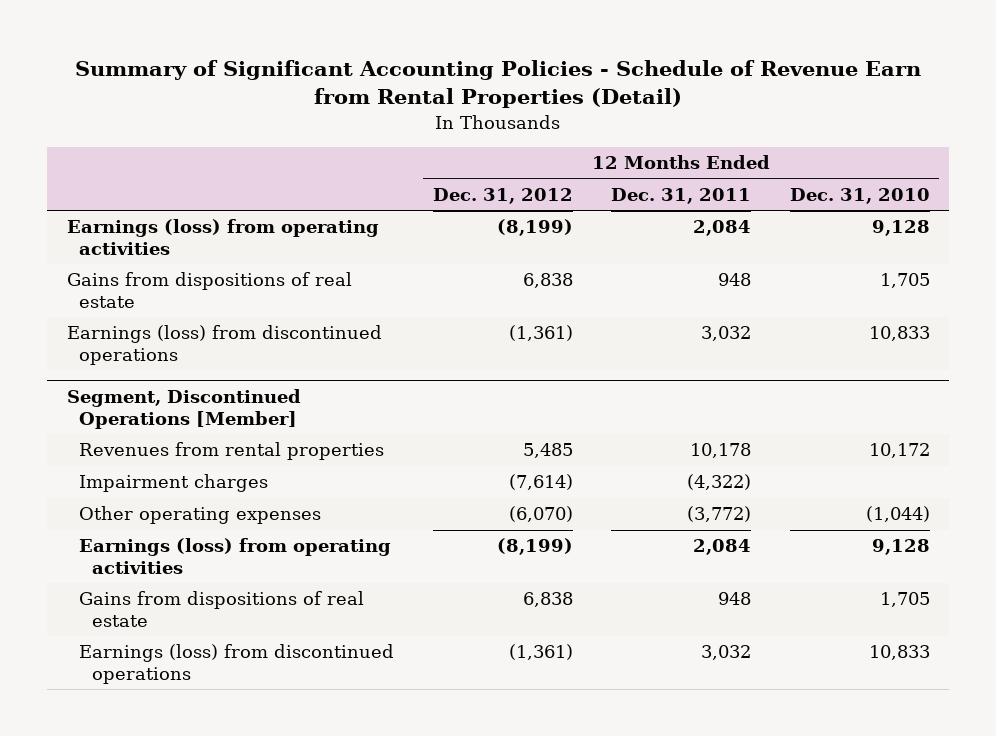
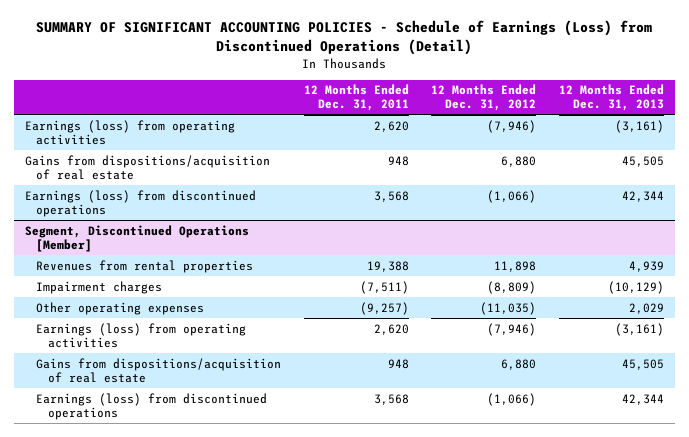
- Summary of Significant Accounting Policies - Schedule of Revenue Earn from Rental Properties (Detail)
+ SUMMARY OF SIGNIFICANT ACCOUNTING POLICIES - Schedule of Earnings (Loss) from Discontinued Operations (Detail)
- | 12 Months Ended Dec. 31, 2012 | 12 Months Ended Dec. 31, 2011 | 12 Months Ended Dec. 31, 2010
+ | 12 Months Ended Dec. 31, 2011 | 12 Months Ended Dec. 31, 2012 | 12 Months Ended Dec. 31, 2013
- Earnings (loss) from operating activities | (8,199) | 2,084 | 9,128
- Gains from dispositions of real estate | 6,838 | 948 | 1,705
- Earnings (loss) from discontinued operations | (1,361) | 3,032 | 10,833
+ Earnings (loss) from operating activities | 2,620 | (7,946) | (3,161)
+ Gains from dispositions/acquisition of real estate | 948 | 6,880 | 45,505
+ Earnings (loss) from discontinued operations | 3,568 | (1,066) | 42,344
@ Segment, Discontinued Operations [Member]
- Revenues from rental properties | 5,485 | 10,178 | 10,172
- Impairment charges | (7,614) | (4,322) |
- Other operating expenses | (6,070) | (3,772) | (1,044)
- Earnings (loss) from operating activities | (8,199) | 2,084 | 9,128
- Gains from dispositions of real estate | 6,838 | 948 | 1,705
- Earnings (loss) from discontinued operations | (1,361) | 3,032 | 10,833
+ Revenues from rental properties | 19,388 | 11,898 | 4,939
+ Impairment charges | (7,511) | (8,809) | (10,129)
+ Other operating expenses | (9,257) | (11,035) | 2,029
+ Earnings (loss) from operating activities | 2,620 | (7,946) | (3,161)
+ Gains from dispositions/acquisition of real estate | 948 | 6,880 | 45,505
+ Earnings (loss) from discontinued operations | 3,568 | (1,066) | 42,344

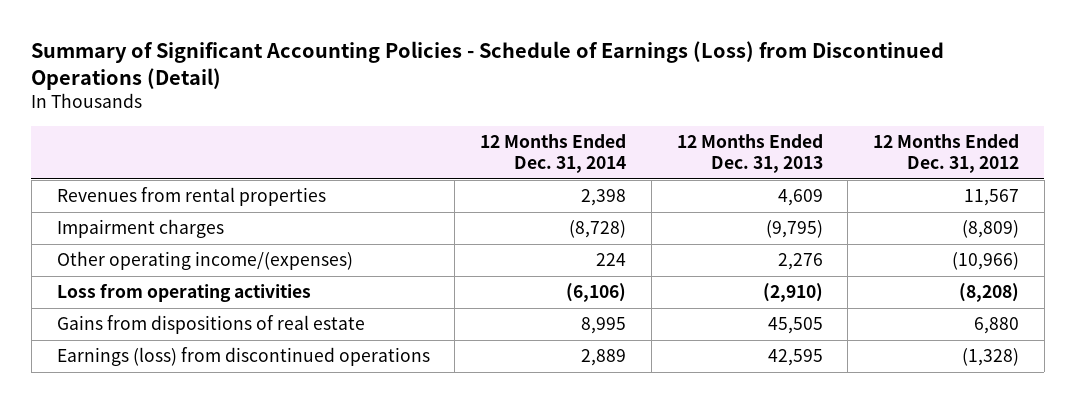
- SUMMARY OF SIGNIFICANT ACCOUNTING POLICIES - Schedule of Earnings (Loss) from Discontinued Operations (Detail)
+ Summary of Significant Accounting Policies - Schedule of Earnings (Loss) from Discontinued Operations (Detail)
- | 12 Months Ended Dec. 31, 2011 | 12 Months Ended Dec. 31, 2012 | 12 Months Ended Dec. 31, 2013
+ | 12 Months Ended Dec. 31, 2014 | 12 Months Ended Dec. 31, 2013 | 12 Months Ended Dec. 31, 2012
- Earnings (loss) from operating activities | 2,620 | (7,946) | (3,161)
- Gains from dispositions/acquisition of real estate | 948 | 6,880 | 45,505
- Earnings (loss) from discontinued operations | 3,568 | (1,066) | 42,344
- Segment, Discontinued Operations [Member]
- Revenues from rental properties | 19,388 | 11,898 | 4,939
- Impairment charges | (7,511) | (8,809) | (10,129)
- Other operating expenses | (9,257) | (11,035) | 2,029
- Earnings (loss) from operating activities | 2,620 | (7,946) | (3,161)
- Gains from dispositions/acquisition of real estate | 948 | 6,880 | 45,505
- Earnings (loss) from discontinued operations | 3,568 | (1,066) | 42,344
+ Revenues from rental properties | 2,398 | 4,609 | 11,567
+ Impairment charges | (8,728) | (9,795) | (8,809)
+ Other operating income/(expenses) | 224 | 2,276 | (10,966)
+ Loss from operating activities | (6,106) | (2,910) | (8,208)
+ Gains from dispositions of real estate | 8,995 | 45,505 | 6,880
+ Earnings (loss) from discontinued operations | 2,889 | 42,595 | (1,328)

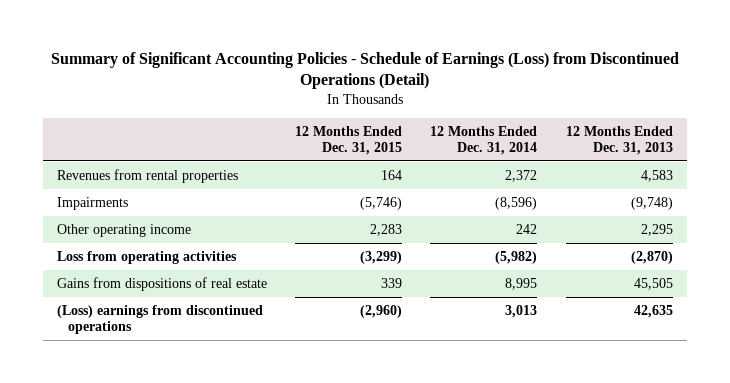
- | 12 Months Ended Dec. 31, 2014 | 12 Months Ended Dec. 31, 2013 | 12 Months Ended Dec. 31, 2012
+ | 12 Months Ended Dec. 31, 2015 | 12 Months Ended Dec. 31, 2014 | 12 Months Ended Dec. 31, 2013
- Revenues from rental properties | 2,398 | 4,609 | 11,567
- Impairment charges | (8,728) | (9,795) | (8,809)
- Other operating income/(expenses) | 224 | 2,276 | (10,966)
- Loss from operating activities | (6,106) | (2,910) | (8,208)
+ Revenues from rental properties | 164 | 2,372 | 4,583
+ Impairments | (5,746) | (8,596) | (9,748)
+ Other operating income | 2,283 | 242 | 2,295
+ Loss from operating activities | (3,299) | (5,982) | (2,870)
- Earnings (loss) from discontinued operations | 2,889 | 42,595 | (1,328)
+ (Loss) earnings from discontinued operations | (2,960) | 3,013 | 42,635

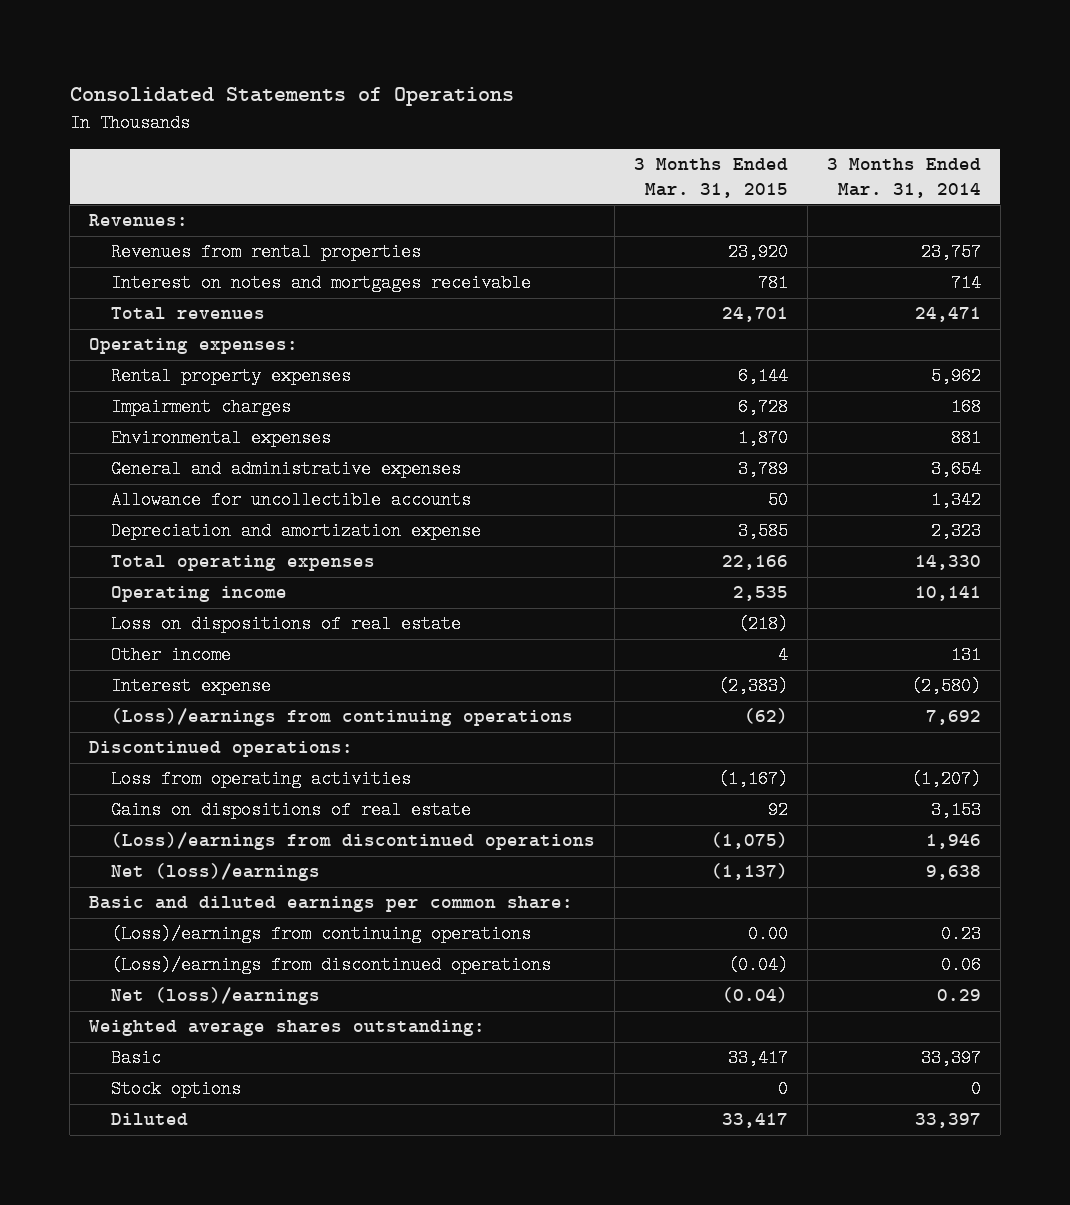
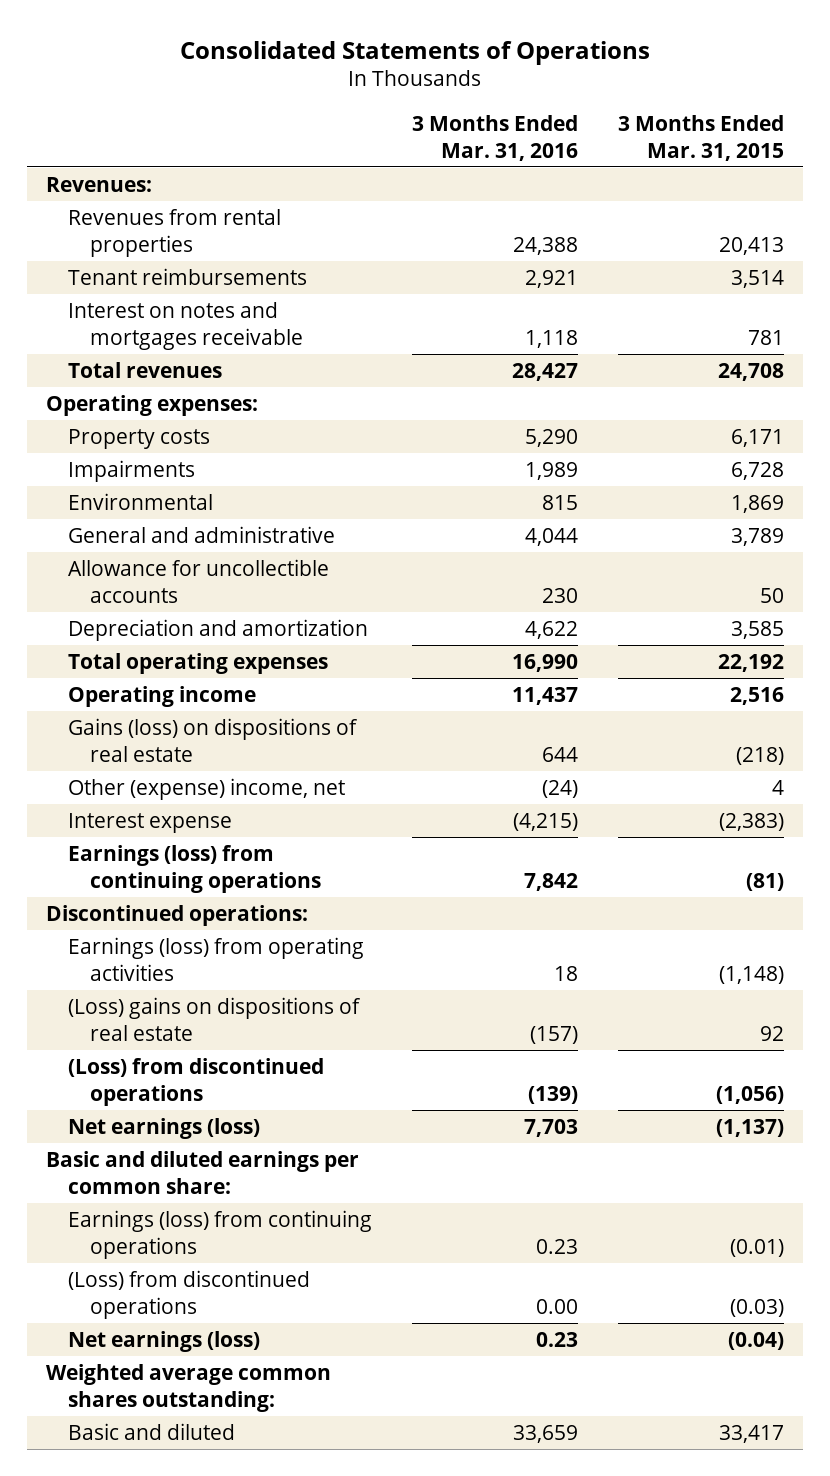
- | 3 Months Ended Mar. 31, 2015 | 3 Months Ended Mar. 31, 2014
+ | 3 Months Ended Mar. 31, 2016 | 3 Months Ended Mar. 31, 2015
- Revenues from rental properties | 23,920 | 23,757
+ Revenues from rental properties | 24,388 | 20,413
+ Tenant reimbursements | 2,921 | 3,514
- Total revenues | 24,701 | 24,471
+ Total revenues | 28,427 | 24,708
- Rental property expenses | 6,144 | 5,962
- Impairment charges | 6,728 | 168
- Environmental expenses | 1,870 | 881
- General and administrative expenses | 3,789 | 3,654
+ Property costs | 5,290 | 6,171
+ Impairments | 1,989 | 6,728
+ Environmental | 815 | 1,869
+ General and administrative | 4,044 | 3,789
- Depreciation and amortization expense | 3,585 | 2,323
- Total operating expenses | 22,166 | 14,330
- Operating income | 2,535 | 10,141
- Loss on dispositions of real estate | (218) |
- Other income | 4 | 131
+ Depreciation and amortization | 4,622 | 3,585
+ Total operating expenses | 16,990 | 22,192
+ Operating income | 11,437 | 2,516
+ Gains (loss) on dispositions of real estate | 644 | (218)
+ Other (expense) income, net | (24) | 4
- (Loss)/earnings from continuing operations | (62) | 7,692
+ Earnings (loss) from continuing operations | 7,842 | (81)
- Loss from operating activities | (1,167) | (1,207)
- Gains on dispositions of real estate | 92 | 3,153
- (Loss)/earnings from discontinued operations | (1,075) | 1,946
- Net (loss)/earnings | (1,137) | 9,638
+ Earnings (loss) from operating activities | 18 | (1,148)
+ (Loss) gains on dispositions of real estate | (157) | 92
+ (Loss) from discontinued operations | (139) | (1,056)
+ Net earnings (loss) | 7,703 | (1,137)
- (Loss)/earnings from continuing operations | 0.00 | 0.23
- (Loss)/earnings from discontinued operations | (0.04) | 0.06
- Net (loss)/earnings | (0.04) | 0.29
- Weighted average shares outstanding:
- Basic | 33,417 | 33,397
- Stock options | 0 | 0
- Diluted | 33,417 | 33,397
+ Earnings (loss) from continuing operations | 0.23 | (0.01)
+ (Loss) from discontinued operations | 0.00 | (0.03)
+ Net earnings (loss) | 0.23 | (0.04)
+ Weighted average common shares outstanding:
+ Basic and diluted | 33,659 | 33,417

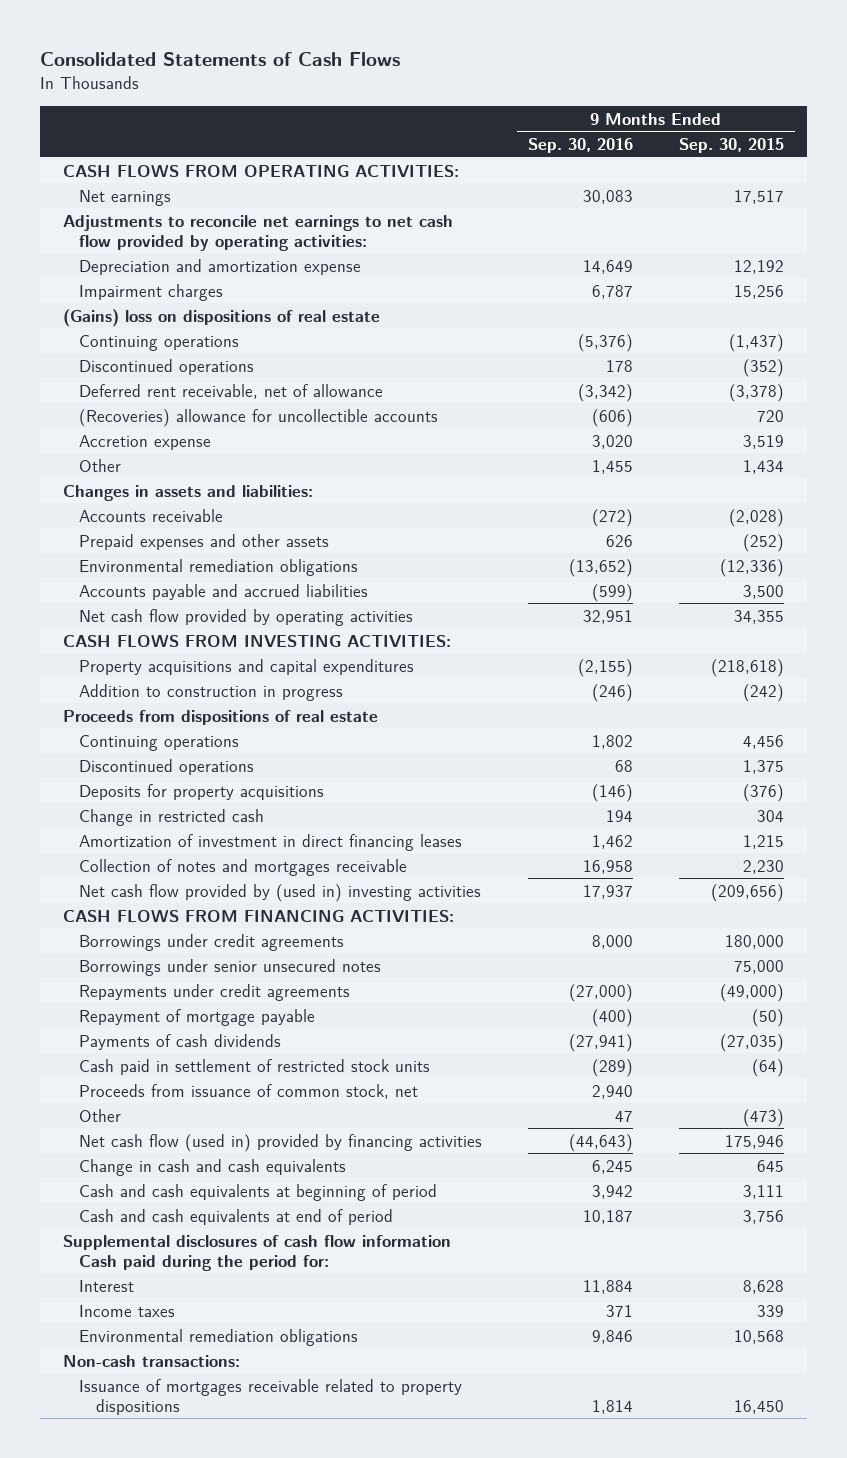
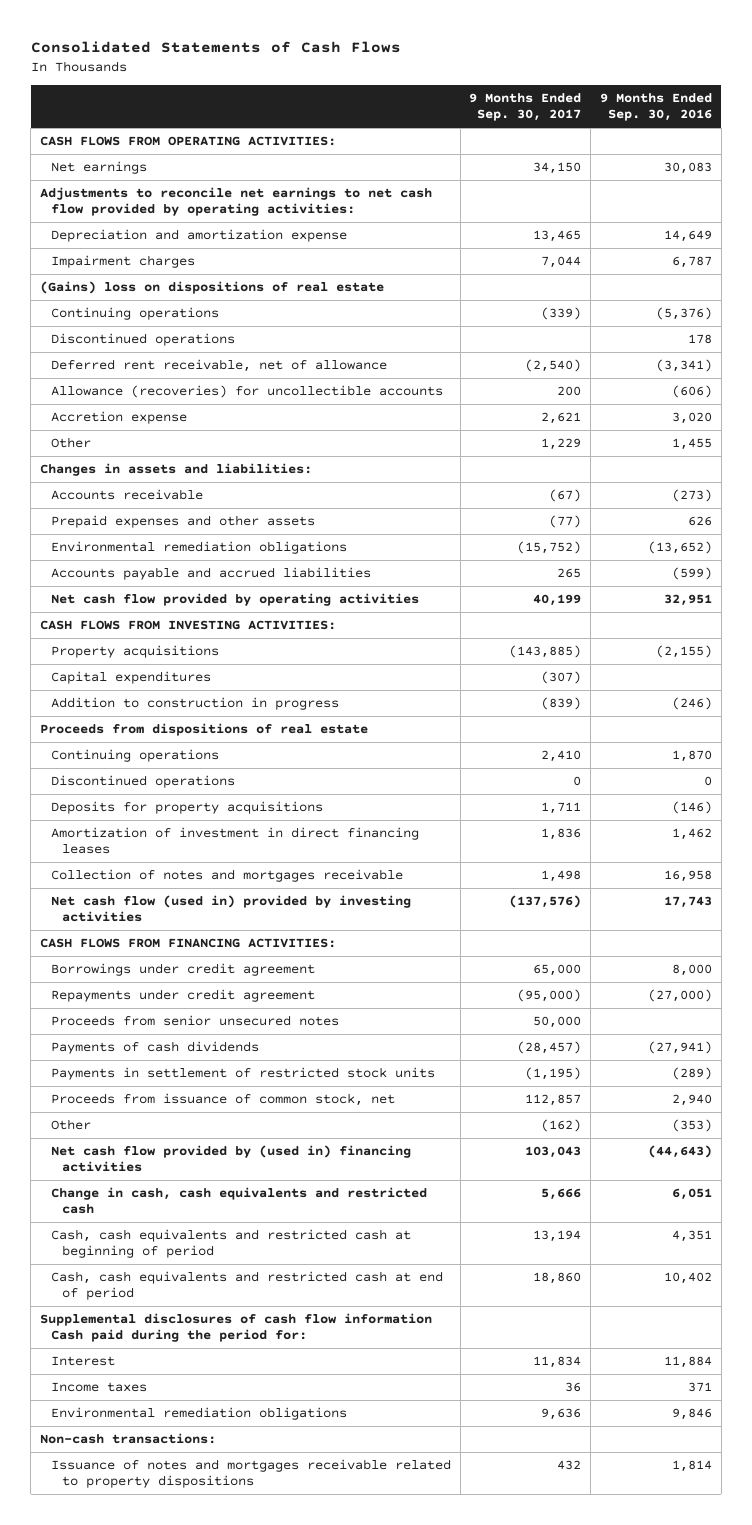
- | 9 Months Ended Sep. 30, 2016 | 9 Months Ended Sep. 30, 2015
+ | 9 Months Ended Sep. 30, 2017 | 9 Months Ended Sep. 30, 2016
- Deferred rent receivable, net of allowance | (3,342) | (3,378)
- (Recoveries) allowance for uncollectible accounts | (606) | 720
+ Deferred rent receivable, net of allowance | (2,540) | (3,341)
+ Allowance (recoveries) for uncollectible accounts | 200 | (606)
- Accounts receivable | (272) | (2,028)
+ Accounts receivable | (67) | (273)
- Property acquisitions and capital expenditures | (2,155) | (218,618)
+ Property acquisitions | (143,885) | (2,155)
+ Capital expenditures | (307) |
- Continuing operations | 1,802 | 4,456
- Discontinued operations | 68 | 1,375
+ Continuing operations | 2,410 | 1,870
+ Discontinued operations | 0 | 0
- Change in restricted cash | 194 | 304
- Net cash flow provided by (used in) investing activities | 17,937 | (209,656)
+ Net cash flow (used in) provided by investing activities | (137,576) | 17,743
- Borrowings under credit agreements | 8,000 | 180,000
- Borrowings under senior unsecured notes | | 75,000
- Repayments under credit agreements | (27,000) | (49,000)
- Repayment of mortgage payable | (400) | (50)
+ Borrowings under credit agreement | 65,000 | 8,000
+ Repayments under credit agreement | (95,000) | (27,000)
+ Proceeds from senior unsecured notes | 50,000 |
- Cash paid in settlement of restricted stock units | (289) | (64)
+ Payments in settlement of restricted stock units | (1,195) | (289)
- Other | 47 | (473)
- Net cash flow (used in) provided by financing activities | (44,643) | 175,946
- Change in cash and cash equivalents | 6,245 | 645
- Cash and cash equivalents at beginning of period | 3,942 | 3,111
- Cash and cash equivalents at end of period | 10,187 | 3,756
+ Other | (162) | (353)
+ Net cash flow provided by (used in) financing activities | 103,043 | (44,643)
+ Change in cash, cash equivalents and restricted cash | 5,666 | 6,051
+ Cash, cash equivalents and restricted cash at beginning of period | 13,194 | 4,351
+ Cash, cash equivalents and restricted cash at end of period | 18,860 | 10,402
- Issuance of mortgages receivable related to property dispositions | 1,814 | 16,450
+ Issuance of notes and mortgages receivable related to property dispositions | 432 | 1,814

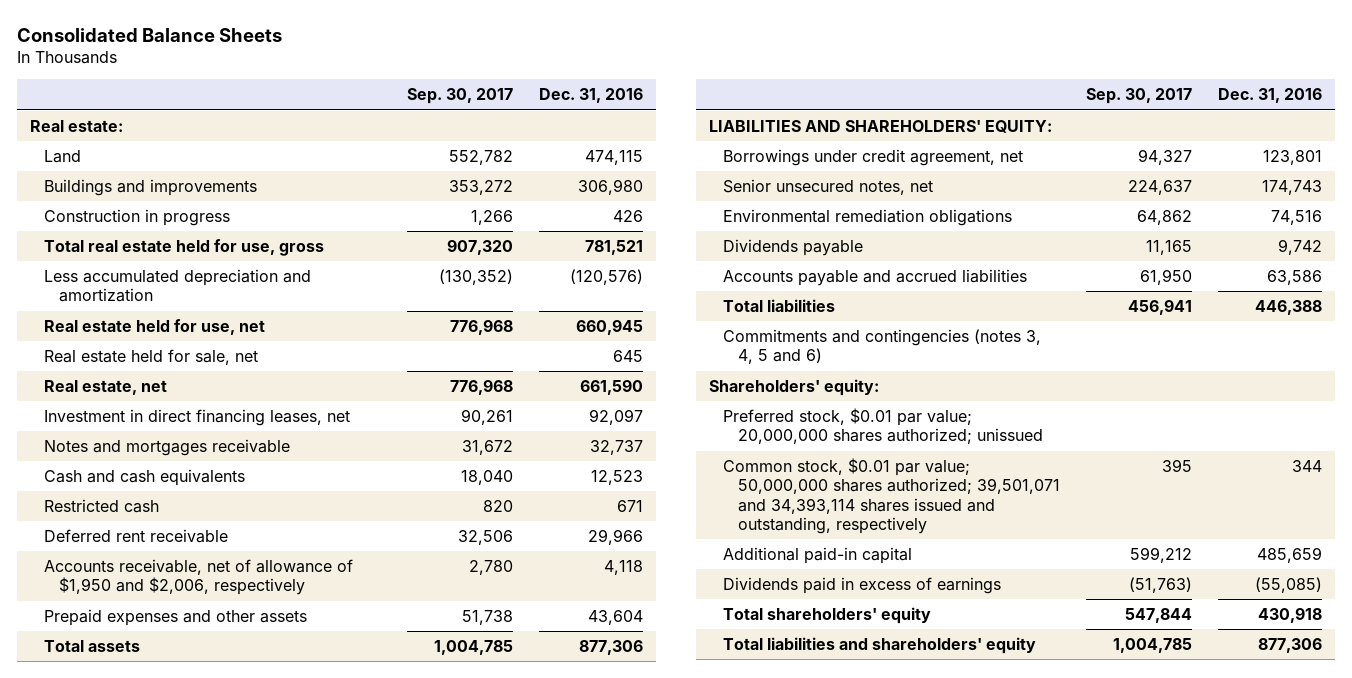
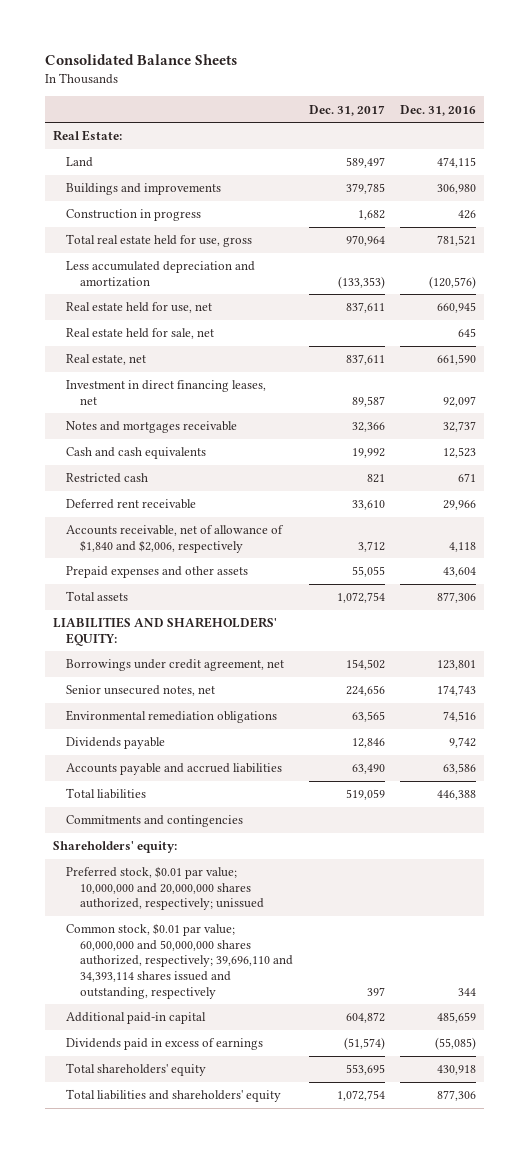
- | Sep. 30, 2017 | Dec. 31, 2016
+ | Dec. 31, 2017 | Dec. 31, 2016
- Real estate:
+ Real Estate:
- Accounts receivable, net of allowance of $1,950 and $2,006, respectively | 2,780 | 4,118
+ Accounts receivable, net of allowance of $1,840 and $2,006, respectively | 3,712 | 4,118
- Commitments and contingencies (notes 3, 4, 5 and 6)
+ Commitments and contingencies
- Preferred stock, $0.01 par value; 20,000,000 shares authorized; unissued
- Common stock, $0.01 par value; 50,000,000 shares authorized; 39,501,071 and 34,393,114 shares issued and outstanding, respectively | 395 | 344
+ Preferred stock, $0.01 par value; 10,000,000 and 20,000,000 shares authorized, respectively; unissued
+ Common stock, $0.01 par value; 60,000,000 and 50,000,000 shares authorized, respectively; 39,696,110 and 34,393,114 shares issued and outstanding, respectively | 397 | 344

